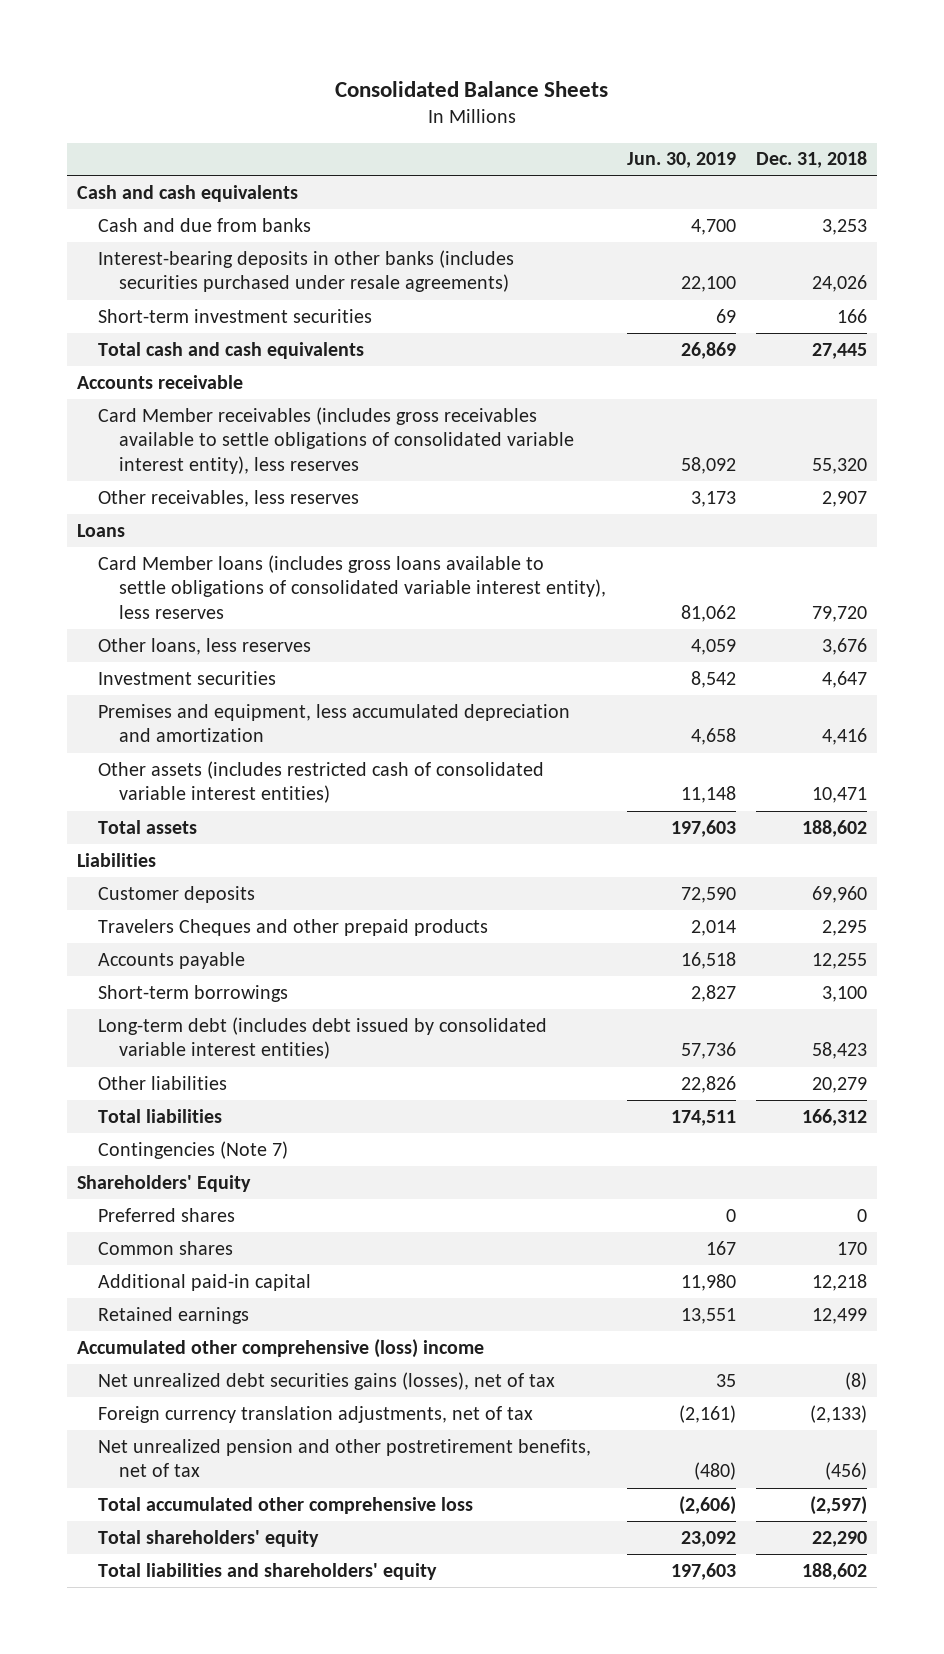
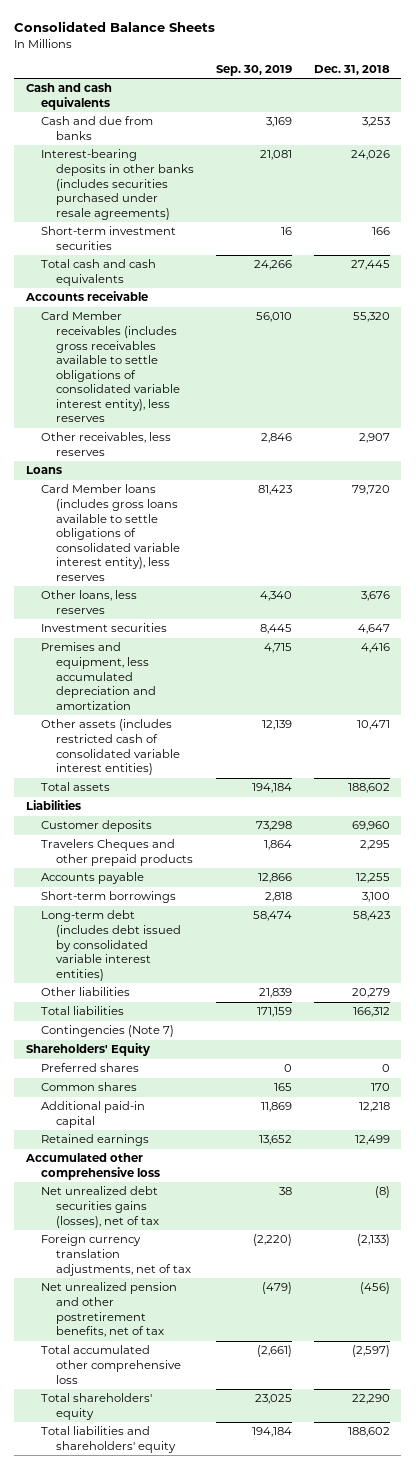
- | Jun. 30, 2019 | Dec. 31, 2018
+ | Sep. 30, 2019 | Dec. 31, 2018
- Accumulated other comprehensive (loss) income
+ Accumulated other comprehensive loss

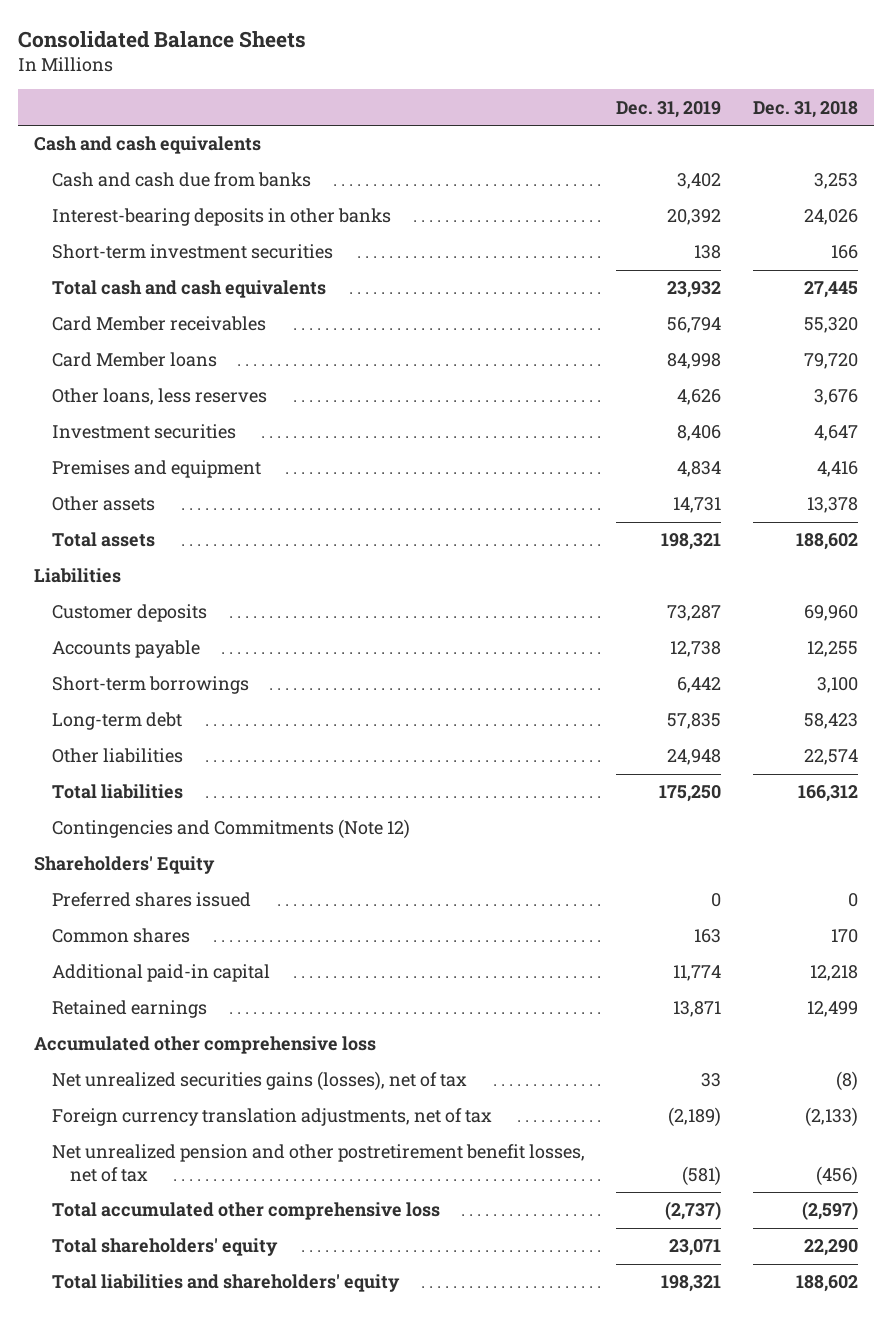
- | Sep. 30, 2019 | Dec. 31, 2018
+ | Dec. 31, 2019 | Dec. 31, 2018
- Cash and due from banks | 3,169 | 3,253
- Interest-bearing deposits in other banks (includes securities purchased under resale agreements) | 21,081 | 24,026
+ Cash and cash due from banks | 3,402 | 3,253
+ Interest-bearing deposits in other banks | 20,392 | 24,026
- Accounts receivable
- Card Member receivables (includes gross receivables available to settle obligations of consolidated variable interest entity), less reserves | 56,010 | 55,320
- Other receivables, less reserves | 2,846 | 2,907
- Loans
- Card Member loans (includes gross loans available to settle obligations of consolidated variable interest entity), less reserves | 81,423 | 79,720
+ Card Member receivables | 56,794 | 55,320
+ Card Member loans | 84,998 | 79,720
- Premises and equipment, less accumulated depreciation and amortization | 4,715 | 4,416
- Other assets (includes restricted cash of consolidated variable interest entities) | 12,139 | 10,471
+ Premises and equipment | 4,834 | 4,416
+ Other assets | 14,731 | 13,378
- Travelers Cheques and other prepaid products | 1,864 | 2,295
- Long-term debt (includes debt issued by consolidated variable interest entities) | 58,474 | 58,423
- Other liabilities | 21,839 | 20,279
+ Long-term debt | 57,835 | 58,423
+ Other liabilities | 24,948 | 22,574
- Contingencies (Note 7)
+ Contingencies and Commitments (Note 12)
- Preferred shares | 0 | 0
+ Preferred shares issued | 0 | 0
- Net unrealized debt securities gains (losses), net of tax | 38 | (8)
+ Net unrealized securities gains (losses), net of tax | 33 | (8)
- Net unrealized pension and other postretirement benefits, net of tax | (479) | (456)
+ Net unrealized pension and other postretirement benefit losses, net of tax | (581) | (456)

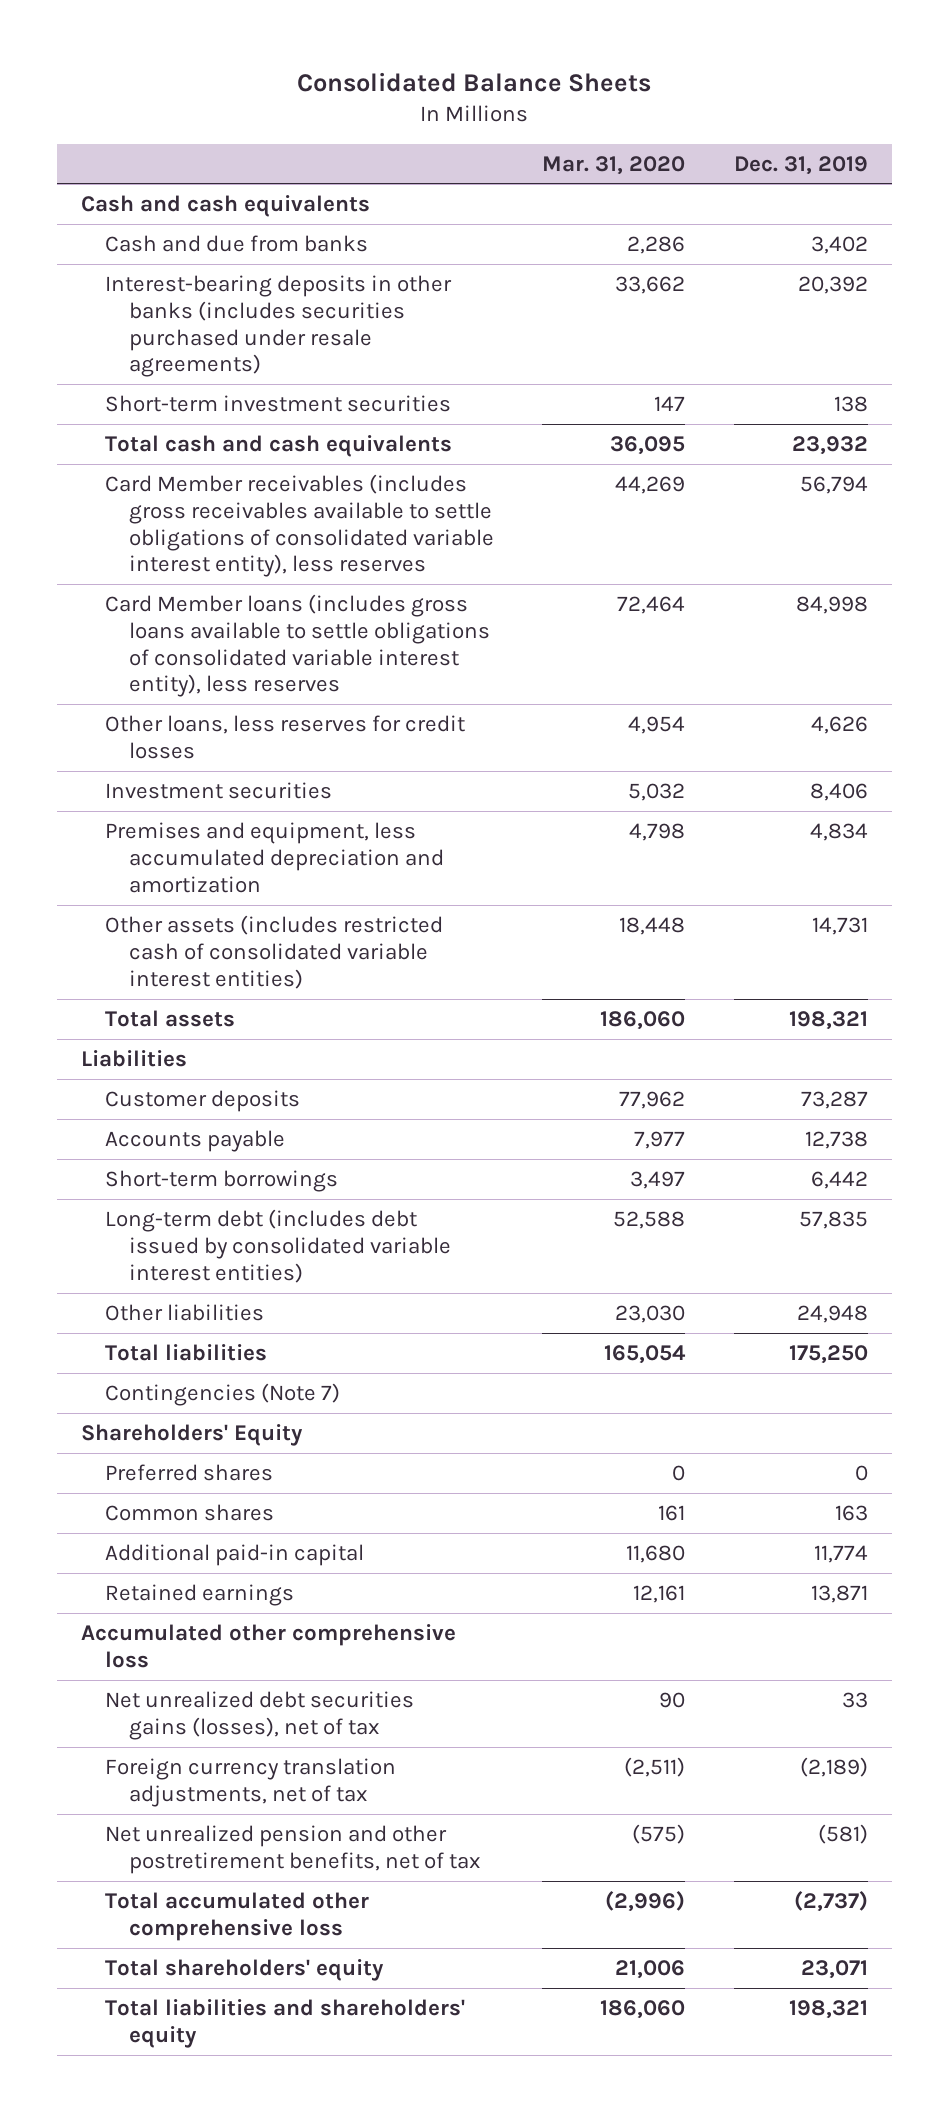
- | Dec. 31, 2019 | Dec. 31, 2018
+ | Mar. 31, 2020 | Dec. 31, 2019
- Cash and cash due from banks | 3,402 | 3,253
- Interest-bearing deposits in other banks | 20,392 | 24,026
+ Cash and due from banks | 2,286 | 3,402
+ Interest-bearing deposits in other banks (includes securities purchased under resale agreements) | 33,662 | 20,392
- Card Member receivables | 56,794 | 55,320
- Card Member loans | 84,998 | 79,720
- Other loans, less reserves | 4,626 | 3,676
+ Card Member receivables (includes gross receivables available to settle obligations of consolidated variable interest entity), less reserves | 44,269 | 56,794
+ Card Member loans (includes gross loans available to settle obligations of consolidated variable interest entity), less reserves | 72,464 | 84,998
+ Other loans, less reserves for credit losses | 4,954 | 4,626
- Premises and equipment | 4,834 | 4,416
- Other assets | 14,731 | 13,378
+ Premises and equipment, less accumulated depreciation and amortization | 4,798 | 4,834
+ Other assets (includes restricted cash of consolidated variable interest entities) | 18,448 | 14,731
- Long-term debt | 57,835 | 58,423
+ Long-term debt (includes debt issued by consolidated variable interest entities) | 52,588 | 57,835
- Contingencies and Commitments (Note 12)
+ Contingencies (Note 7)
- Preferred shares issued | 0 | 0
+ Preferred shares | 0 | 0
- Net unrealized securities gains (losses), net of tax | 33 | (8)
+ Net unrealized debt securities gains (losses), net of tax | 90 | 33
- Net unrealized pension and other postretirement benefit losses, net of tax | (581) | (456)
+ Net unrealized pension and other postretirement benefits, net of tax | (575) | (581)

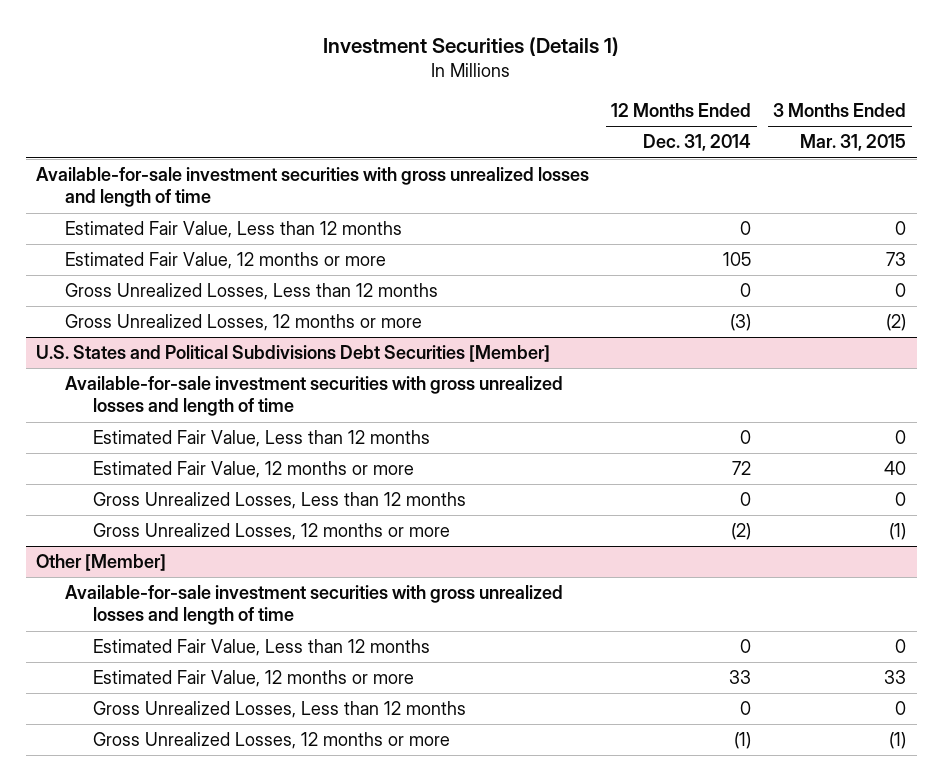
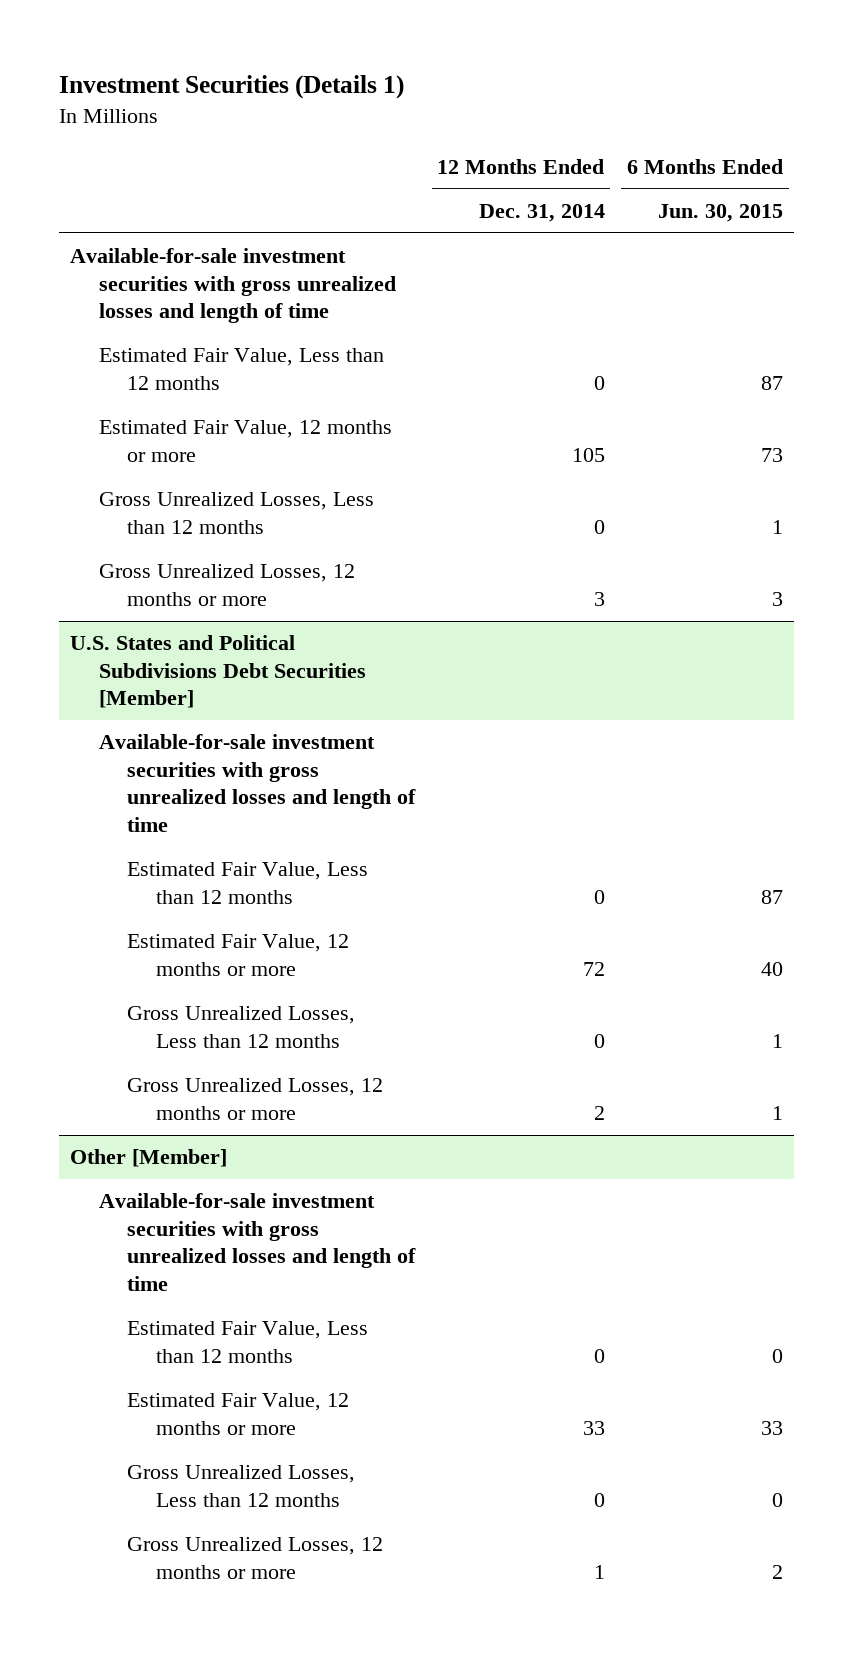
- | 12 Months Ended Dec. 31, 2014 | 3 Months Ended Mar. 31, 2015
+ | 12 Months Ended Dec. 31, 2014 | 6 Months Ended Jun. 30, 2015
- Gross Unrealized Losses, 12 months or more | (3) | (2)
+ Gross Unrealized Losses, 12 months or more | 3 | 3
@ U.S. States and Political Subdivisions Debt Securities [Member]
- Gross Unrealized Losses, 12 months or more | (2) | (1)
+ Gross Unrealized Losses, 12 months or more | 2 | 1
@ Other [Member]
- Gross Unrealized Losses, 12 months or more | (1) | (1)
+ Gross Unrealized Losses, 12 months or more | 1 | 2

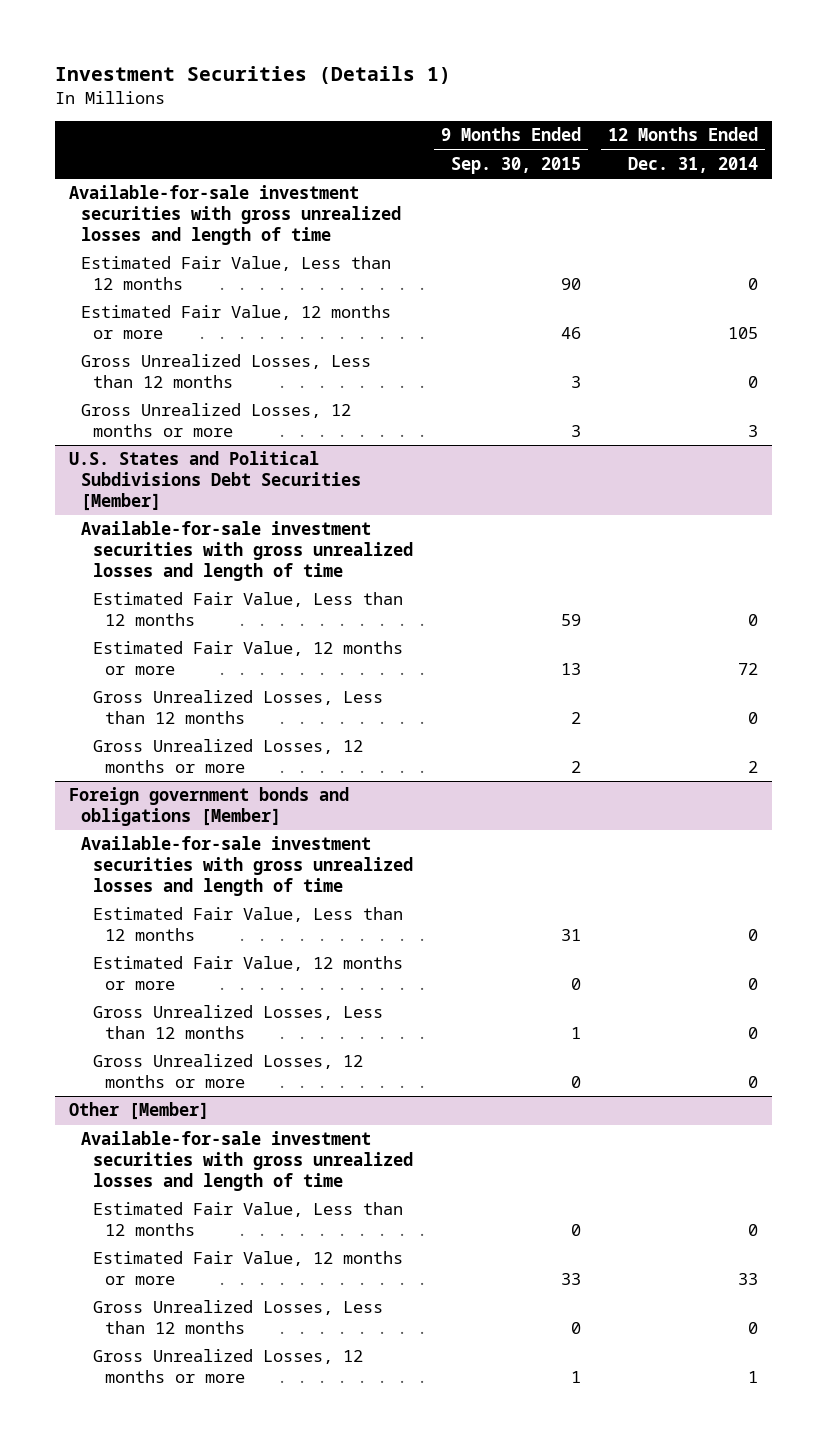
- | 12 Months Ended Dec. 31, 2014 | 6 Months Ended Jun. 30, 2015
+ | 9 Months Ended Sep. 30, 2015 | 12 Months Ended Dec. 31, 2014
+ Foreign government bonds and obligations [Member]
+ Available-for-sale investment securities with gross unrealized losses and length of time
+ Estimated Fair Value, Less than 12 months | 31 | 0
+ Estimated Fair Value, 12 months or more | 0 | 0
+ Gross Unrealized Losses, Less than 12 months | 1 | 0
+ Gross Unrealized Losses, 12 months or more | 0 | 0

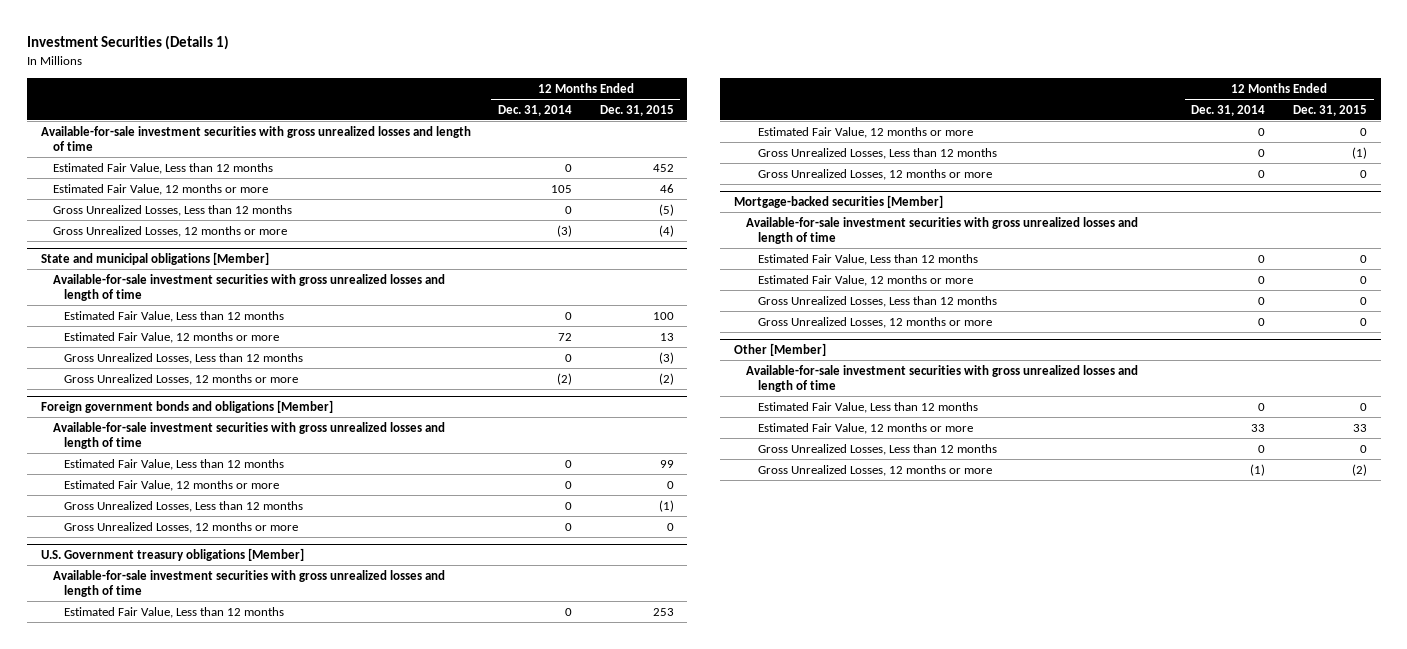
- | 9 Months Ended Sep. 30, 2015 | 12 Months Ended Dec. 31, 2014
+ | 12 Months Ended Dec. 31, 2014 | 12 Months Ended Dec. 31, 2015
- Gross Unrealized Losses, 12 months or more | 3 | 3
- U.S. States and Political Subdivisions Debt Securities [Member]
+ Gross Unrealized Losses, 12 months or more | (3) | (4)
+ State and municipal obligations [Member]
- Gross Unrealized Losses, 12 months or more | 2 | 2
+ Gross Unrealized Losses, 12 months or more | (2) | (2)
+ U.S. Government treasury obligations [Member]
+ Available-for-sale investment securities with gross unrealized losses and length of time
+ Estimated Fair Value, Less than 12 months | 0 | 253
+ Estimated Fair Value, 12 months or more | 0 | 0
+ Gross Unrealized Losses, Less than 12 months | 0 | (1)
+ Gross Unrealized Losses, 12 months or more | 0 | 0
+ Mortgage-backed securities [Member]
+ Available-for-sale investment securities with gross unrealized losses and length of time
+ Estimated Fair Value, Less than 12 months | 0 | 0
+ Estimated Fair Value, 12 months or more | 0 | 0
+ Gross Unrealized Losses, Less than 12 months | 0 | 0
+ Gross Unrealized Losses, 12 months or more | 0 | 0
@ Other [Member]
- Gross Unrealized Losses, 12 months or more | 1 | 1
+ Gross Unrealized Losses, 12 months or more | (1) | (2)

